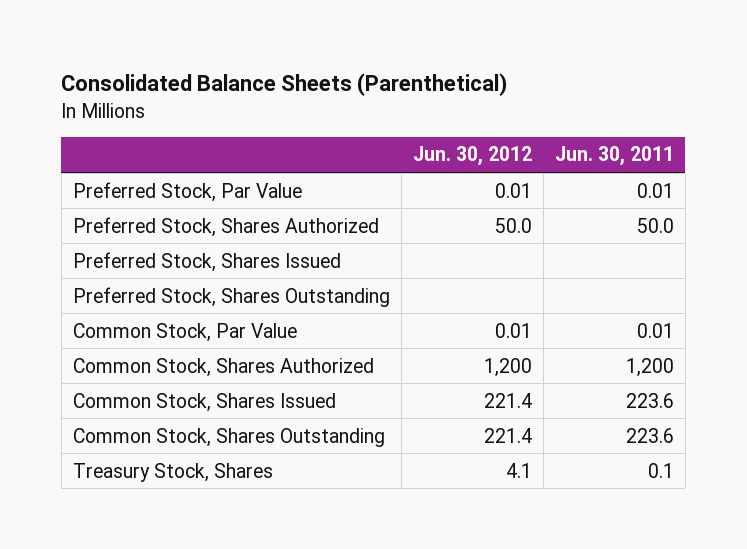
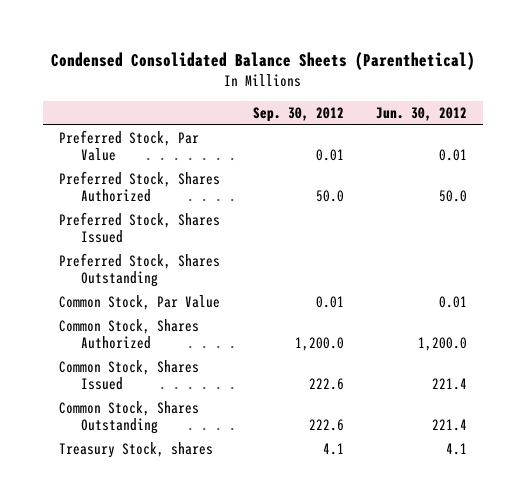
- Consolidated Balance Sheets (Parenthetical)
+ Condensed Consolidated Balance Sheets (Parenthetical)
- | Jun. 30, 2012 | Jun. 30, 2011
+ | Sep. 30, 2012 | Jun. 30, 2012
- Common Stock, Shares Authorized | 1,200 | 1,200
+ Common Stock, Shares Authorized | 1,200.0 | 1,200.0
- Treasury Stock, Shares | 4.1 | 0.1
+ Treasury Stock, shares | 4.1 | 4.1

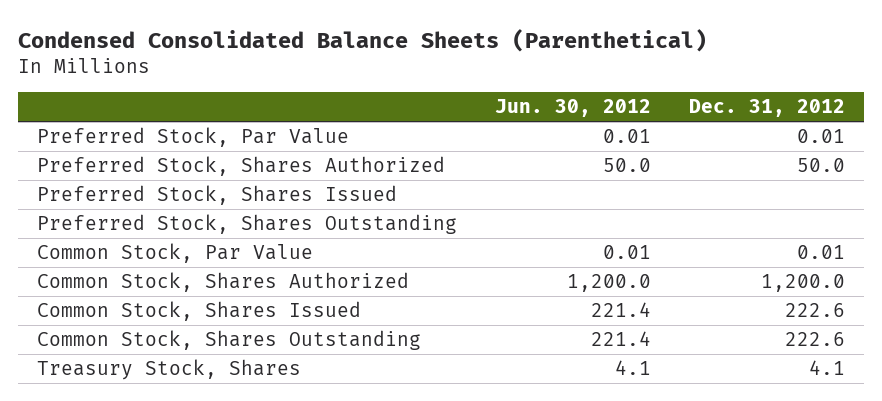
- | Sep. 30, 2012 | Jun. 30, 2012
+ | Jun. 30, 2012 | Dec. 31, 2012
- Treasury Stock, shares | 4.1 | 4.1
+ Treasury Stock, Shares | 4.1 | 4.1

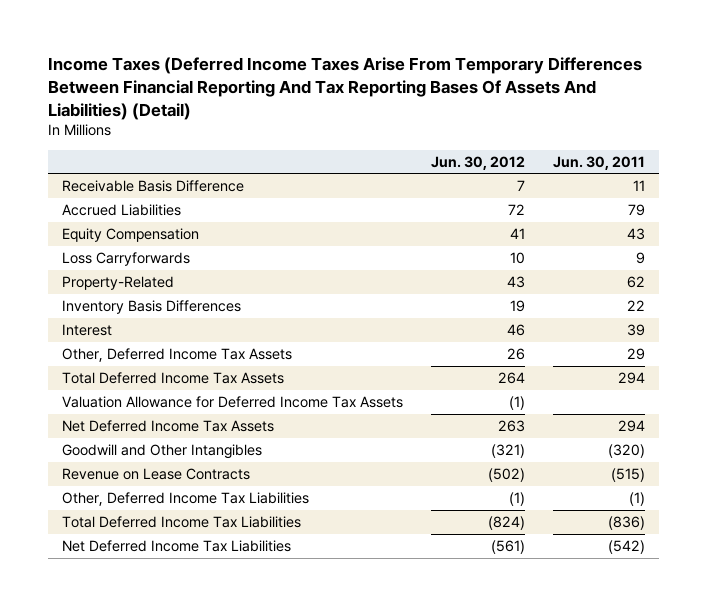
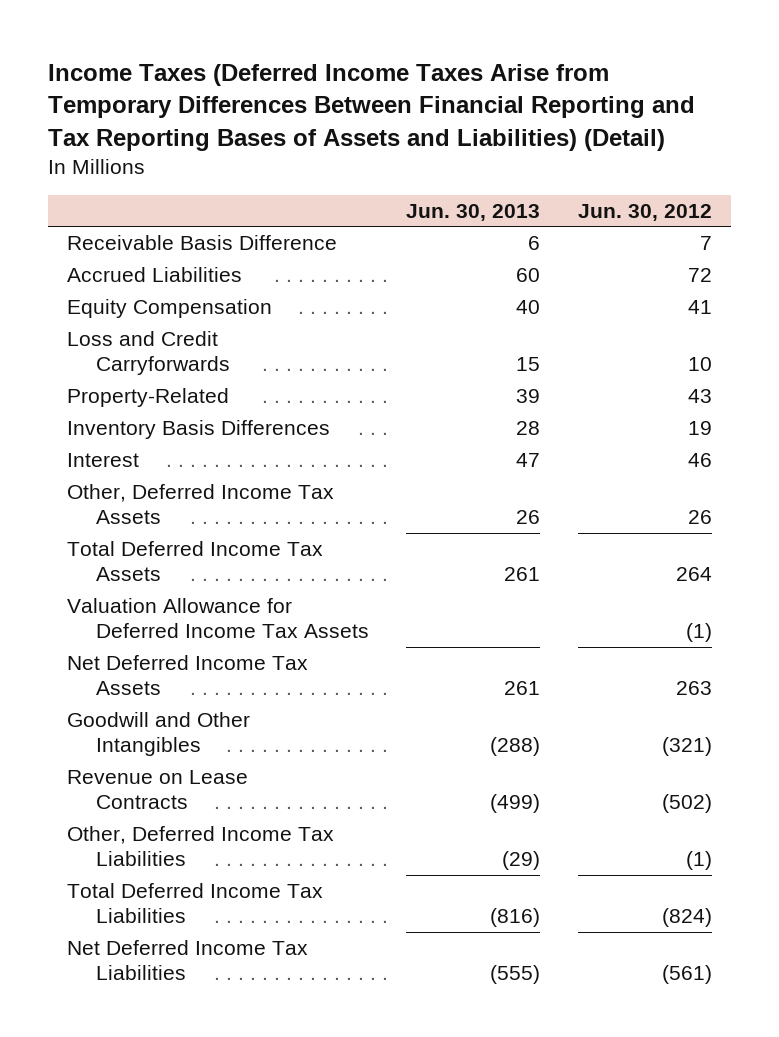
- Income Taxes (Deferred Income Taxes Arise From Temporary Differences Between Financial Reporting And Tax Reporting Bases Of Assets And Liabilities) (Detail)
+ Income Taxes (Deferred Income Taxes Arise from Temporary Differences Between Financial Reporting and Tax Reporting Bases of Assets and Liabilities) (Detail)
- | Jun. 30, 2012 | Jun. 30, 2011
+ | Jun. 30, 2013 | Jun. 30, 2012
- Loss Carryforwards | 10 | 9
+ Loss and Credit Carryforwards | 15 | 10

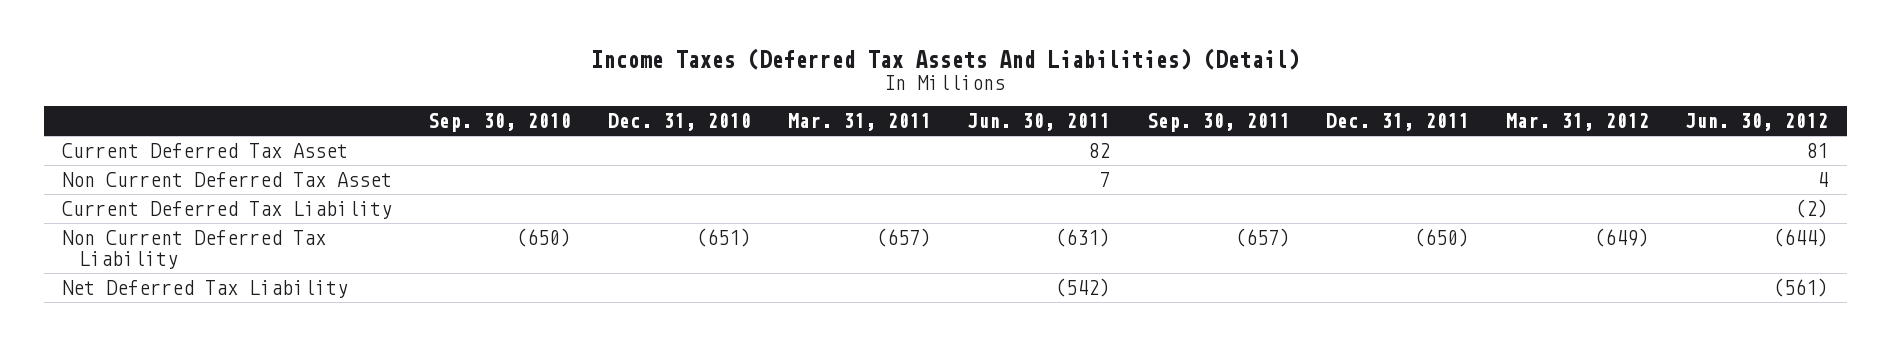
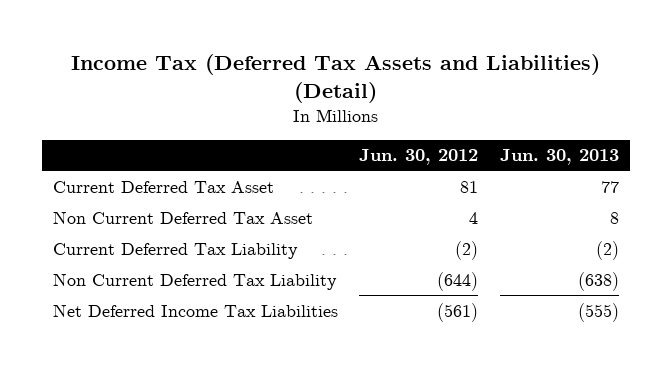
- Income Taxes (Deferred Tax Assets And Liabilities) (Detail)
+ Income Tax (Deferred Tax Assets and Liabilities) (Detail)
- | Sep. 30, 2010 | Dec. 31, 2010 | Mar. 31, 2011 | Jun. 30, 2011 | Sep. 30, 2011 | Dec. 31, 2011 | Mar. 31, 2012 | Jun. 30, 2012
+ | Jun. 30, 2012 | Jun. 30, 2013
- Net Deferred Tax Liability | | | | (542) | | | | (561)
+ Net Deferred Income Tax Liabilities | (561) | (555)

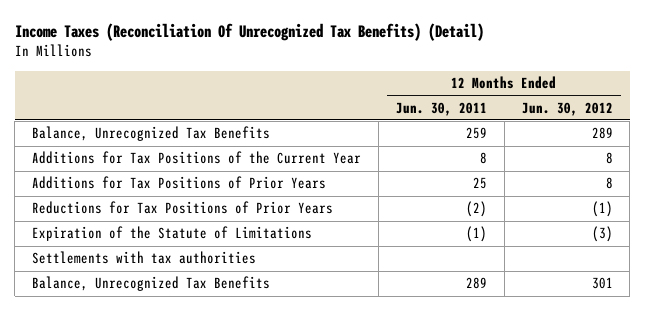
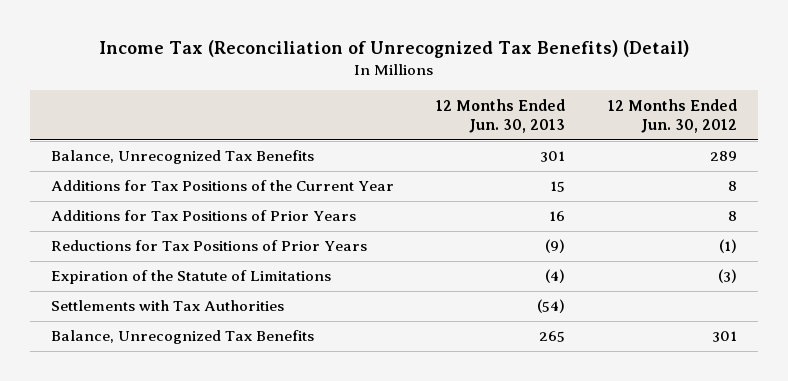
- Income Taxes (Reconciliation Of Unrecognized Tax Benefits) (Detail)
+ Income Tax (Reconciliation of Unrecognized Tax Benefits) (Detail)
- | 12 Months Ended Jun. 30, 2011 | 12 Months Ended Jun. 30, 2012
+ | 12 Months Ended Jun. 30, 2013 | 12 Months Ended Jun. 30, 2012
- Settlements with tax authorities
+ Settlements with Tax Authorities | (54) |

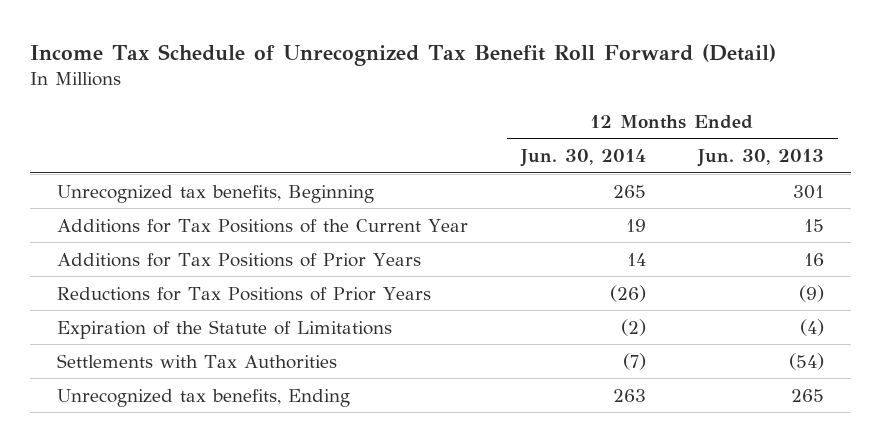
- Income Tax (Reconciliation of Unrecognized Tax Benefits) (Detail)
+ Income Tax Schedule of Unrecognized Tax Benefit Roll Forward (Detail)
- | 12 Months Ended Jun. 30, 2013 | 12 Months Ended Jun. 30, 2012
+ | 12 Months Ended Jun. 30, 2014 | 12 Months Ended Jun. 30, 2013
- Balance, Unrecognized Tax Benefits | 301 | 289
+ Unrecognized tax benefits, Beginning | 265 | 301
- Balance, Unrecognized Tax Benefits | 265 | 301
+ Unrecognized tax benefits, Ending | 263 | 265

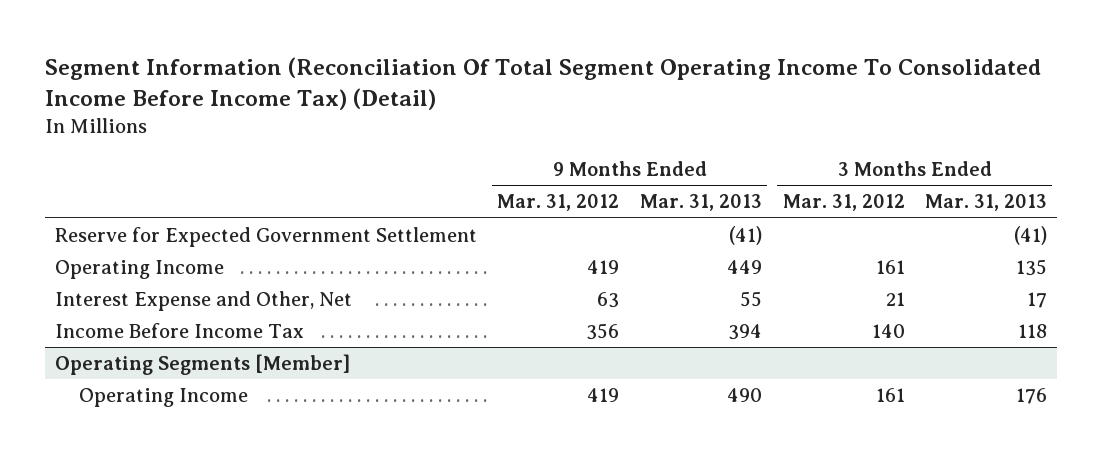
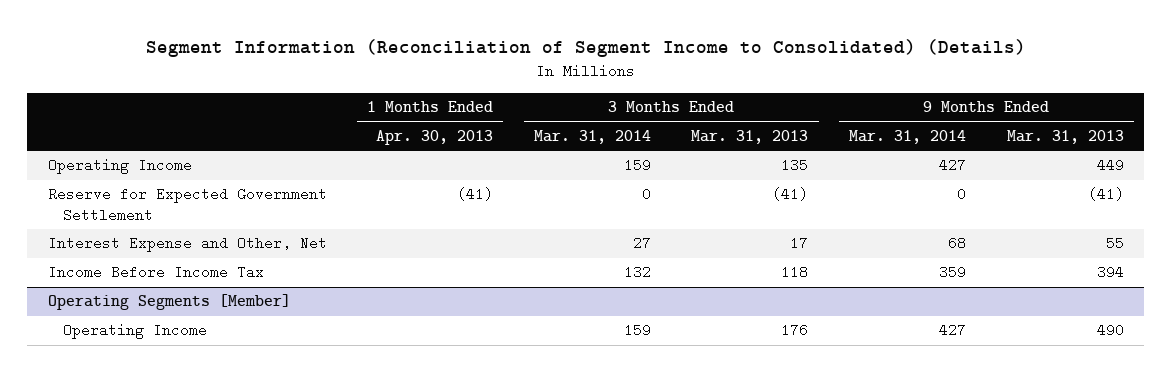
- Segment Information (Reconciliation Of Total Segment Operating Income To Consolidated Income Before Income Tax) (Detail)
+ Segment Information (Reconciliation of Segment Income to Consolidated) (Details)
- | 9 Months Ended Mar. 31, 2012 | 9 Months Ended Mar. 31, 2013 | 3 Months Ended Mar. 31, 2012 | 3 Months Ended Mar. 31, 2013
+ | 1 Months Ended Apr. 30, 2013 | 3 Months Ended Mar. 31, 2014 | 3 Months Ended Mar. 31, 2013 | 9 Months Ended Mar. 31, 2014 | 9 Months Ended Mar. 31, 2013
moved down: Reserve for Expected Government Settlement | (41) | 0 | (41) | 0 | (41)

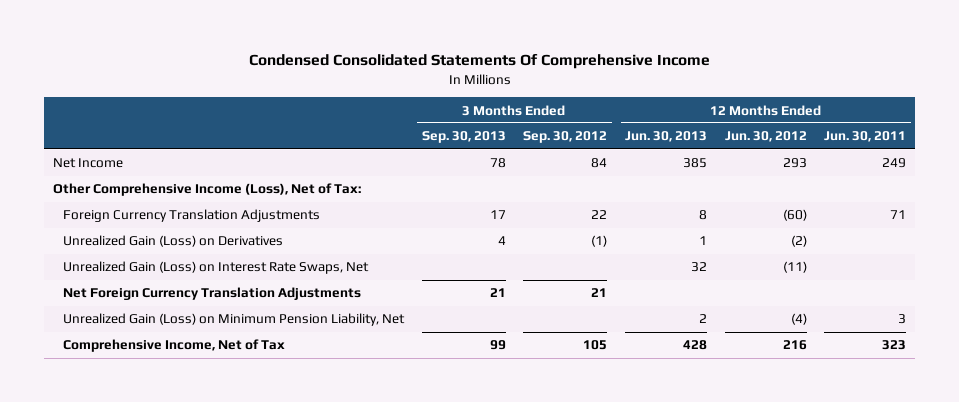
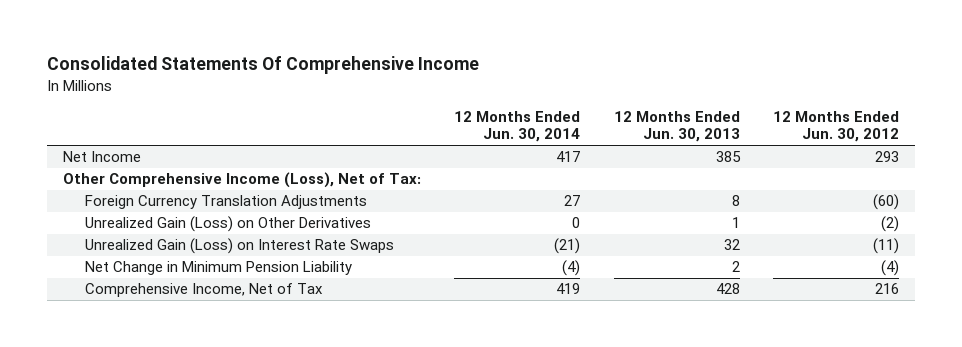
- Condensed Consolidated Statements Of Comprehensive Income
+ Consolidated Statements Of Comprehensive Income
- | 3 Months Ended Sep. 30, 2013 | 3 Months Ended Sep. 30, 2012 | 12 Months Ended Jun. 30, 2013 | 12 Months Ended Jun. 30, 2012 | 12 Months Ended Jun. 30, 2011
+ | 12 Months Ended Jun. 30, 2014 | 12 Months Ended Jun. 30, 2013 | 12 Months Ended Jun. 30, 2012
- Unrealized Gain (Loss) on Derivatives | 4 | (1) | 1 | (2) |
- Unrealized Gain (Loss) on Interest Rate Swaps, Net | | | 32 | (11) |
- Net Foreign Currency Translation Adjustments | 21 | 21 | | |
- Unrealized Gain (Loss) on Minimum Pension Liability, Net | | | 2 | (4) | 3
+ Unrealized Gain (Loss) on Other Derivatives | 0 | 1 | (2)
+ Unrealized Gain (Loss) on Interest Rate Swaps | (21) | 32 | (11)
+ Net Change in Minimum Pension Liability | (4) | 2 | (4)

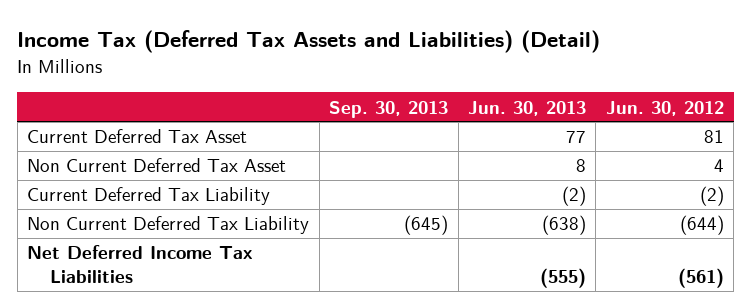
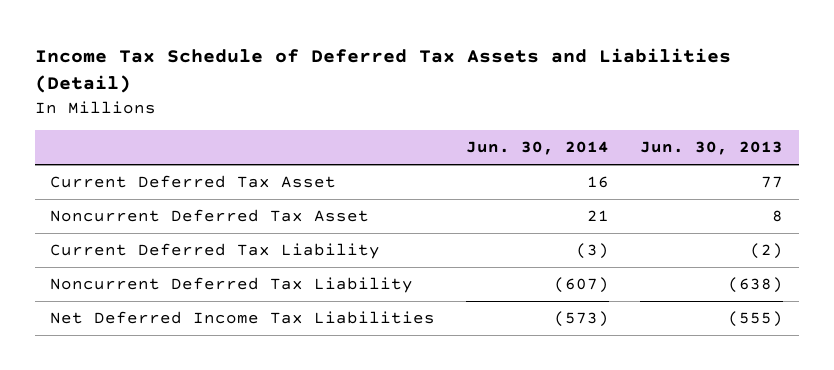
- Income Tax (Deferred Tax Assets and Liabilities) (Detail)
+ Income Tax Schedule of Deferred Tax Assets and Liabilities (Detail)
- | Sep. 30, 2013 | Jun. 30, 2013 | Jun. 30, 2012
+ | Jun. 30, 2014 | Jun. 30, 2013
- Non Current Deferred Tax Asset | | 8 | 4
+ Noncurrent Deferred Tax Asset | 21 | 8
- Non Current Deferred Tax Liability | (645) | (638) | (644)
+ Noncurrent Deferred Tax Liability | (607) | (638)

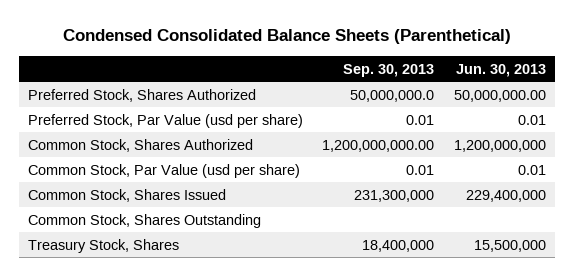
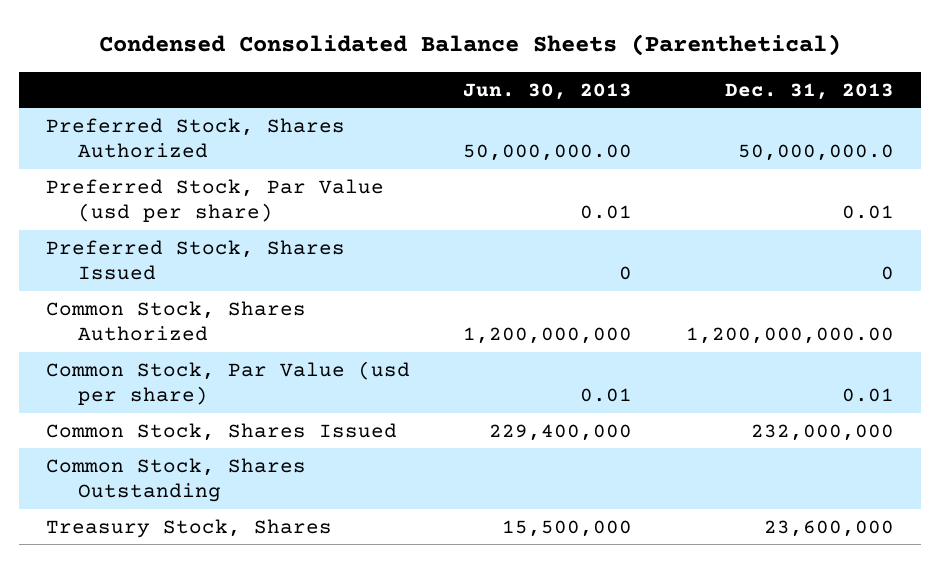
- | Sep. 30, 2013 | Jun. 30, 2013
+ | Jun. 30, 2013 | Dec. 31, 2013
+ Preferred Stock, Shares Issued | 0 | 0

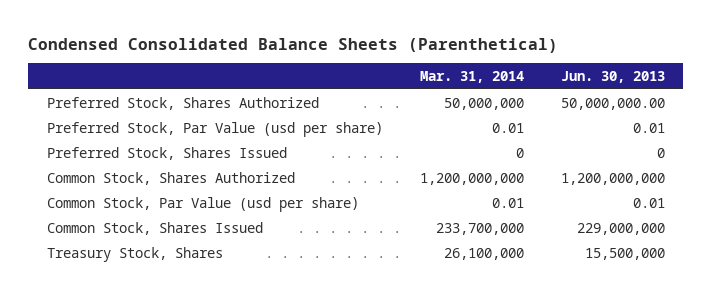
- | Jun. 30, 2013 | Dec. 31, 2013
+ | Mar. 31, 2014 | Jun. 30, 2013
- Common Stock, Shares Issued | 229,400,000 | 232,000,000
- Common Stock, Shares Outstanding
+ Common Stock, Shares Issued | 233,700,000 | 229,000,000

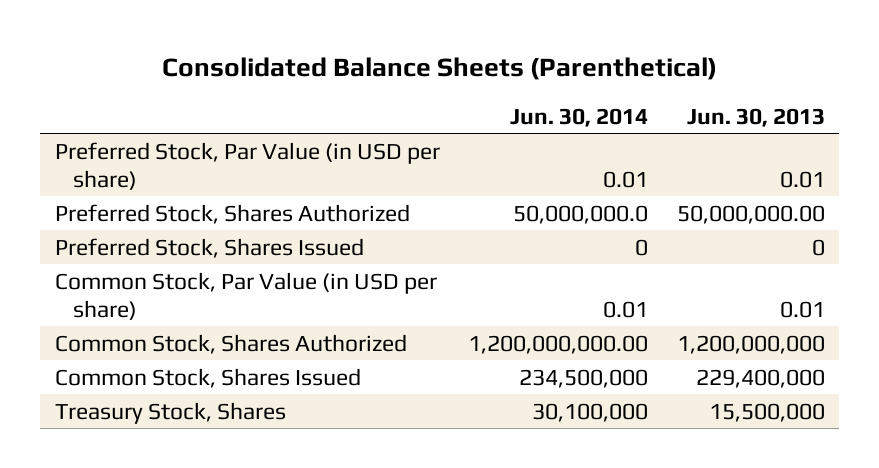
- Condensed Consolidated Balance Sheets (Parenthetical)
+ Consolidated Balance Sheets (Parenthetical)
- | Mar. 31, 2014 | Jun. 30, 2013
+ | Jun. 30, 2014 | Jun. 30, 2013
+ Preferred Stock, Par Value (in USD per share) | 0.01 | 0.01
- Preferred Stock, Par Value (usd per share) | 0.01 | 0.01
+ Common Stock, Par Value (in USD per share) | 0.01 | 0.01
- Common Stock, Par Value (usd per share) | 0.01 | 0.01
- Common Stock, Shares Issued | 233,700,000 | 229,000,000
+ Common Stock, Shares Issued | 234,500,000 | 229,400,000

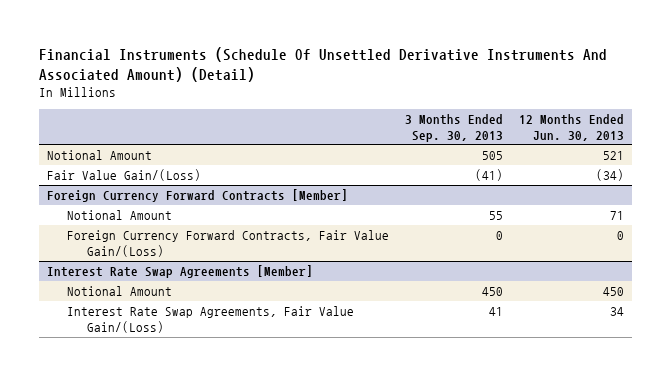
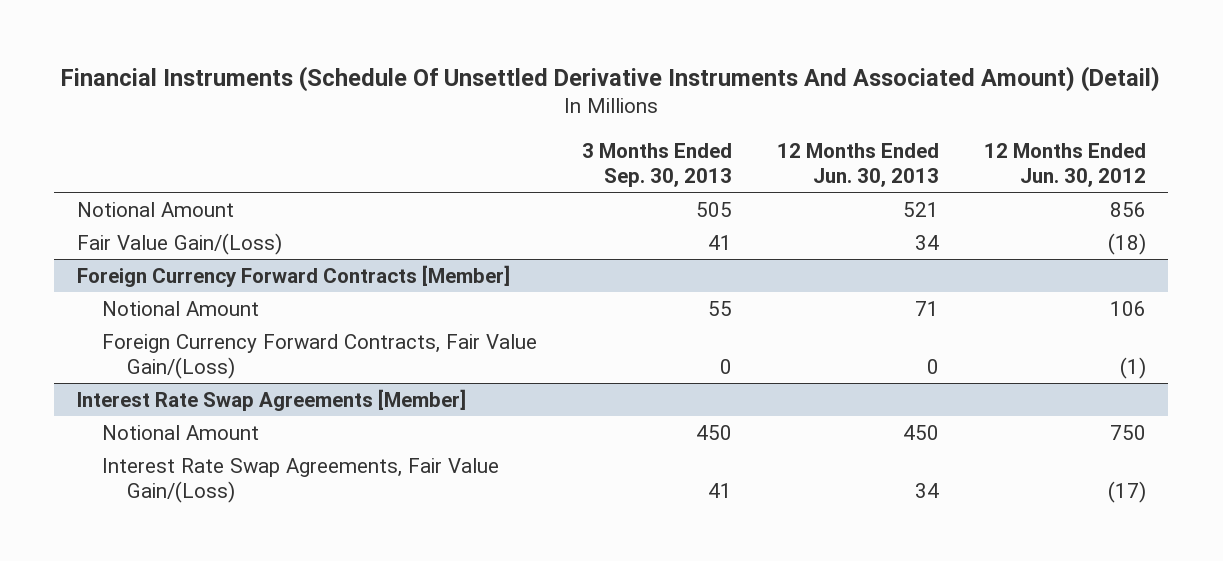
- | 3 Months Ended Sep. 30, 2013 | 12 Months Ended Jun. 30, 2013
+ | 3 Months Ended Sep. 30, 2013 | 12 Months Ended Jun. 30, 2013 | 12 Months Ended Jun. 30, 2012
- Fair Value Gain/(Loss) | (41) | (34)
+ Fair Value Gain/(Loss) | 41 | 34 | (18)

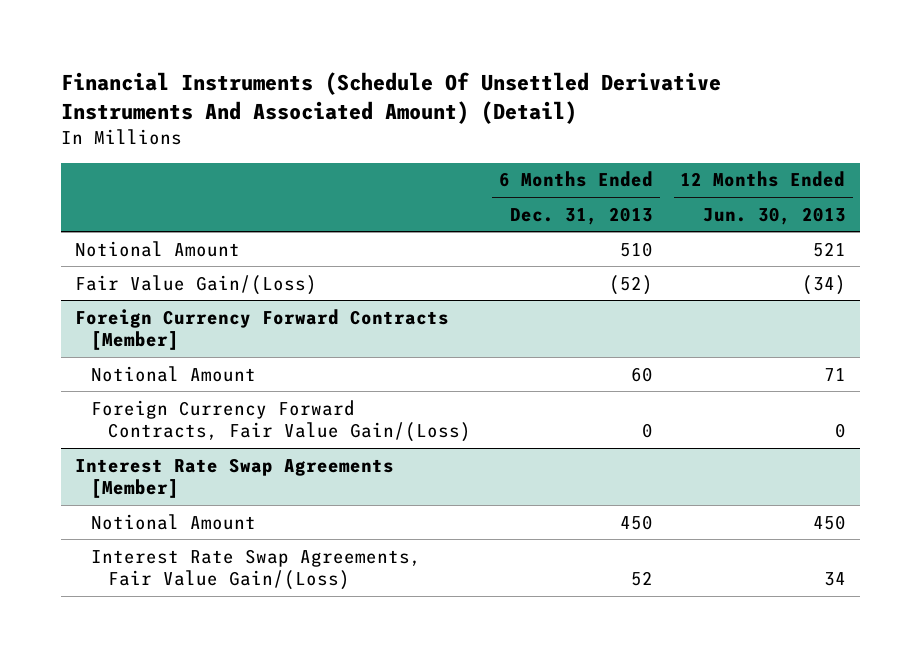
- | 3 Months Ended Sep. 30, 2013 | 12 Months Ended Jun. 30, 2013 | 12 Months Ended Jun. 30, 2012
+ | 6 Months Ended Dec. 31, 2013 | 12 Months Ended Jun. 30, 2013
- Fair Value Gain/(Loss) | 41 | 34 | (18)
+ Fair Value Gain/(Loss) | (52) | (34)

